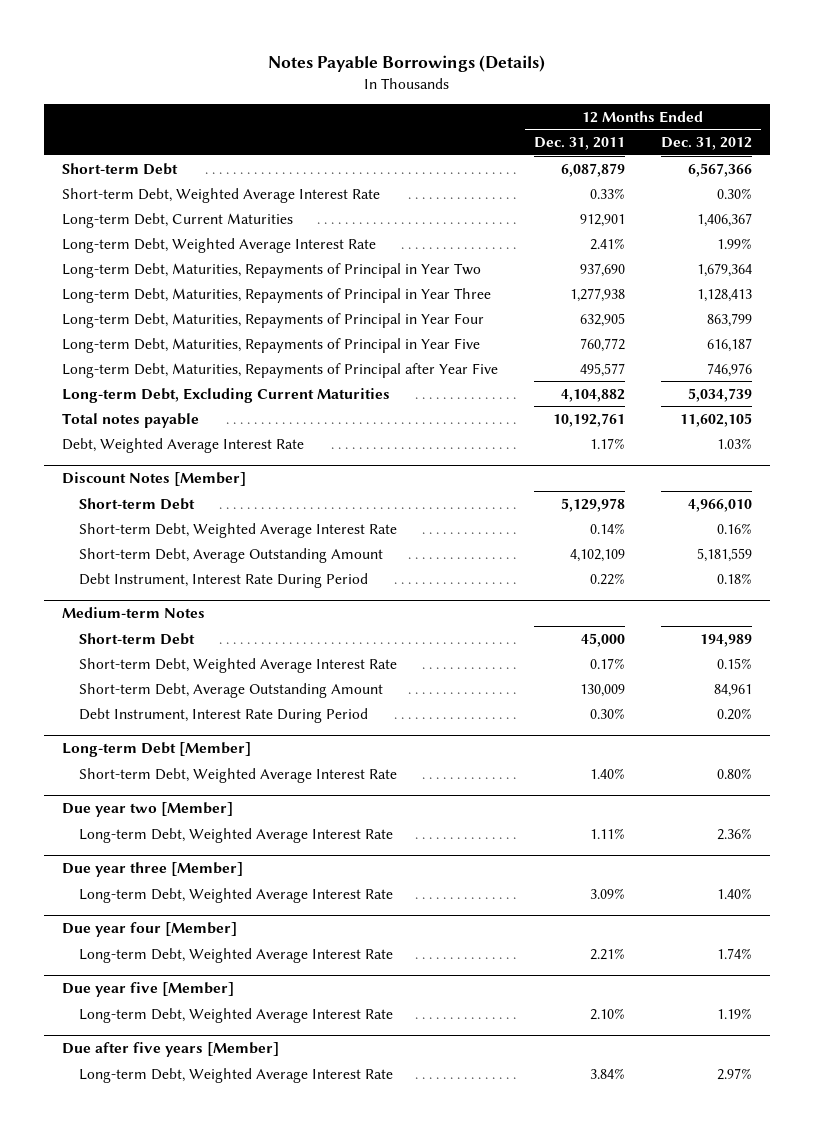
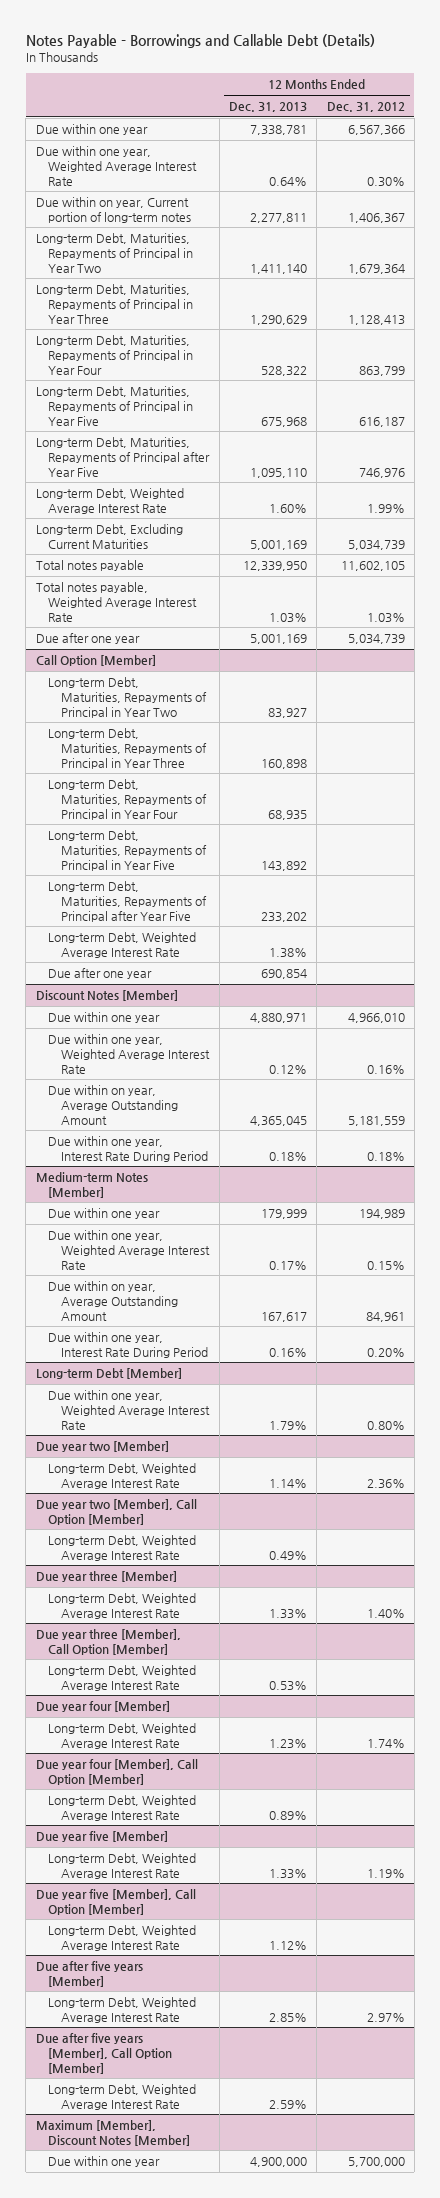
- Notes Payable Borrowings (Details)
+ Notes Payable - Borrowings and Callable Debt (Details)
- | 12 Months Ended Dec. 31, 2011 | 12 Months Ended Dec. 31, 2012
+ | 12 Months Ended Dec. 31, 2013 | 12 Months Ended Dec. 31, 2012
- Short-term Debt | 6,087,879 | 6,567,366
- Short-term Debt, Weighted Average Interest Rate | 0.33% | 0.30%
- Long-term Debt, Current Maturities | 912,901 | 1,406,367
+ Due within one year | 7,338,781 | 6,567,366
+ Due within one year, Weighted Average Interest Rate | 0.64% | 0.30%
+ Due within on year, Current portion of long-term notes | 2,277,811 | 1,406,367
moved down: Long-term Debt, Weighted Average Interest Rate | 1.60% | 1.99%
- Debt, Weighted Average Interest Rate | 1.17% | 1.03%
+ Total notes payable, Weighted Average Interest Rate | 1.03% | 1.03%
+ Due after one year | 5,001,169 | 5,034,739
+ Call Option [Member]
+ Long-term Debt, Maturities, Repayments of Principal in Year Two | 83,927 |
+ Long-term Debt, Maturities, Repayments of Principal in Year Three | 160,898 |
+ Long-term Debt, Maturities, Repayments of Principal in Year Four | 68,935 |
+ Long-term Debt, Maturities, Repayments of Principal in Year Five | 143,892 |
+ Long-term Debt, Maturities, Repayments of Principal after Year Five | 233,202 |
+ Long-term Debt, Weighted Average Interest Rate | 1.38% |
+ Due after one year | 690,854 |
@ Discount Notes [Member]
- Short-term Debt | 5,129,978 | 4,966,010
- Short-term Debt, Weighted Average Interest Rate | 0.14% | 0.16%
- Short-term Debt, Average Outstanding Amount | 4,102,109 | 5,181,559
- Debt Instrument, Interest Rate During Period | 0.22% | 0.18%
- Medium-term Notes
- Short-term Debt | 45,000 | 194,989
- Short-term Debt, Weighted Average Interest Rate | 0.17% | 0.15%
- Short-term Debt, Average Outstanding Amount | 130,009 | 84,961
- Debt Instrument, Interest Rate During Period | 0.30% | 0.20%
@ Discount Notes [Member]
+ Due within one year | 4,880,971 | 4,966,010
+ Due within one year, Weighted Average Interest Rate | 0.12% | 0.16%
+ Due within on year, Average Outstanding Amount | 4,365,045 | 5,181,559
+ Due within one year, Interest Rate During Period | 0.18% | 0.18%
+ Medium-term Notes [Member]
+ Due within one year | 179,999 | 194,989
+ Due within one year, Weighted Average Interest Rate | 0.17% | 0.15%
+ Due within on year, Average Outstanding Amount | 167,617 | 84,961
+ Due within one year, Interest Rate During Period | 0.16% | 0.20%
@ Long-term Debt [Member]
- Short-term Debt, Weighted Average Interest Rate | 1.40% | 0.80%
+ Due within one year, Weighted Average Interest Rate | 1.79% | 0.80%
+ Due year two [Member], Call Option [Member]
+ Long-term Debt, Weighted Average Interest Rate | 0.49% |
+ Due year three [Member], Call Option [Member]
+ Long-term Debt, Weighted Average Interest Rate | 0.53% |
+ Due year four [Member], Call Option [Member]
+ Long-term Debt, Weighted Average Interest Rate | 0.89% |
+ Due year five [Member], Call Option [Member]
+ Long-term Debt, Weighted Average Interest Rate | 1.12% |
+ Due after five years [Member], Call Option [Member]
+ Long-term Debt, Weighted Average Interest Rate | 2.59% |
+ Maximum [Member], Discount Notes [Member]
+ Due within one year | 4,900,000 | 5,700,000

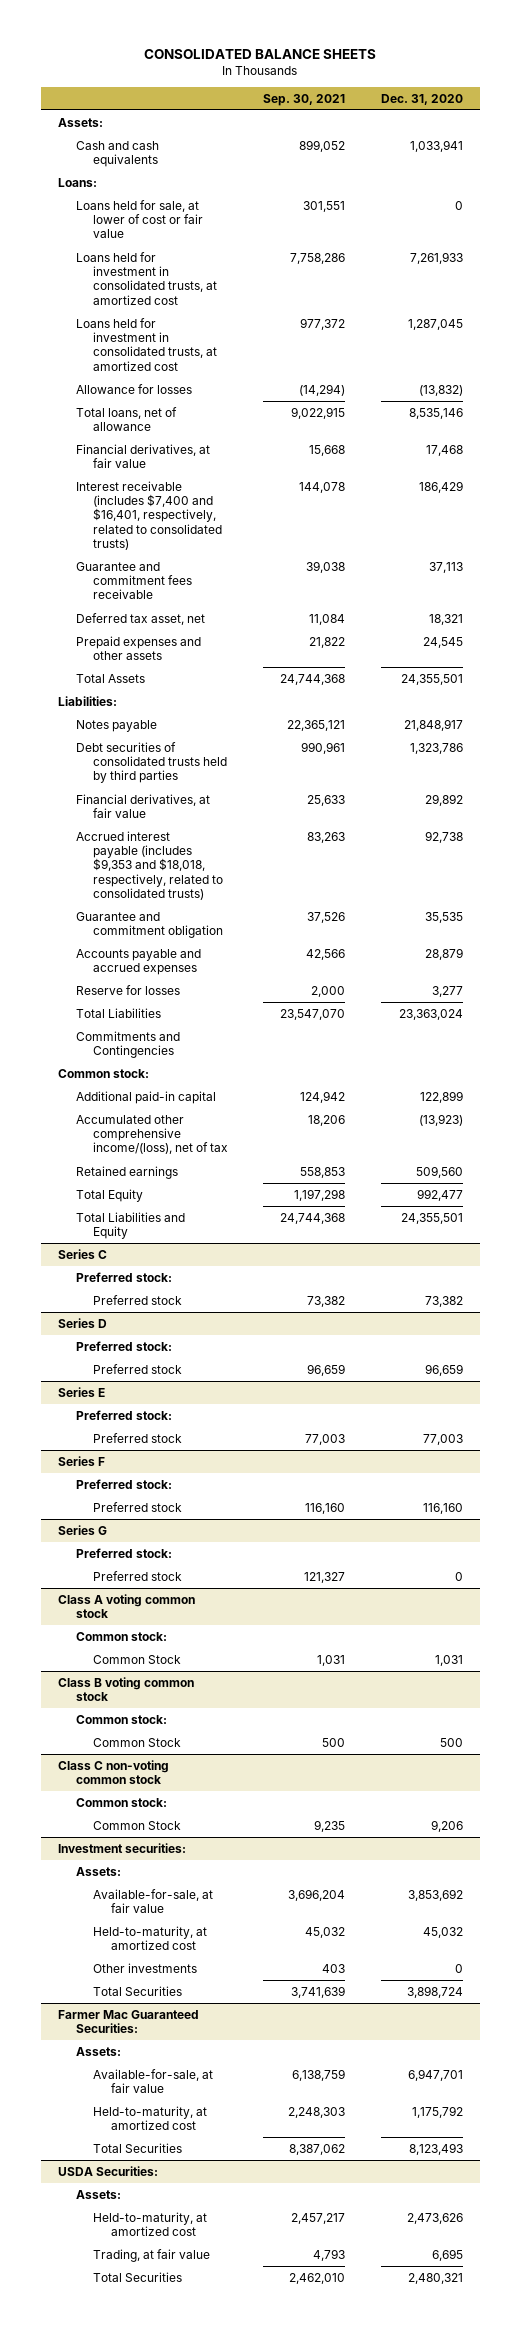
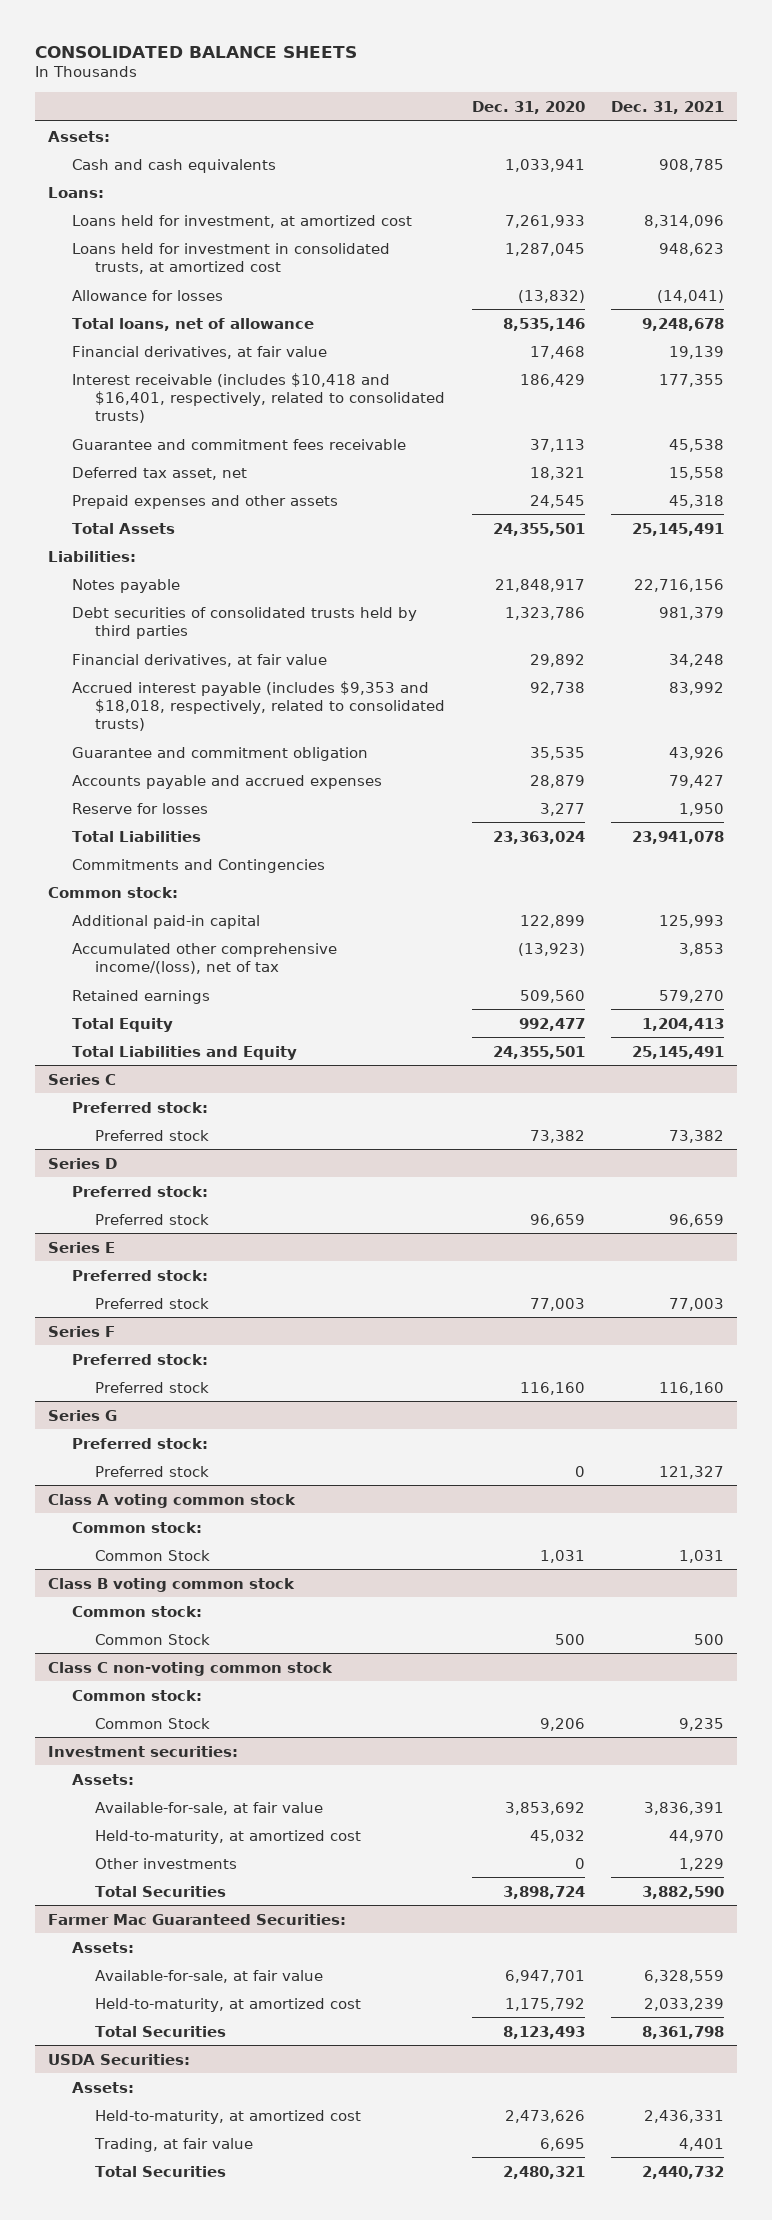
- | Sep. 30, 2021 | Dec. 31, 2020
+ | Dec. 31, 2020 | Dec. 31, 2021
- Loans held for sale, at lower of cost or fair value | 301,551 | 0
- Loans held for investment in consolidated trusts, at amortized cost | 7,758,286 | 7,261,933
+ Loans held for investment, at amortized cost | 7,261,933 | 8,314,096
- Interest receivable (includes $7,400 and $16,401, respectively, related to consolidated trusts) | 144,078 | 186,429
+ Interest receivable (includes $10,418 and $16,401, respectively, related to consolidated trusts) | 186,429 | 177,355

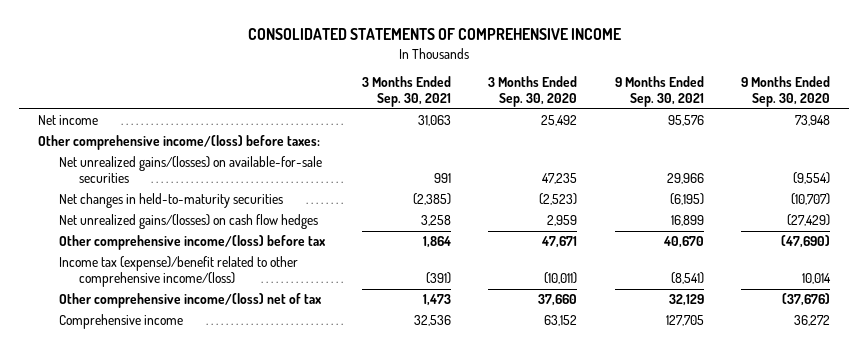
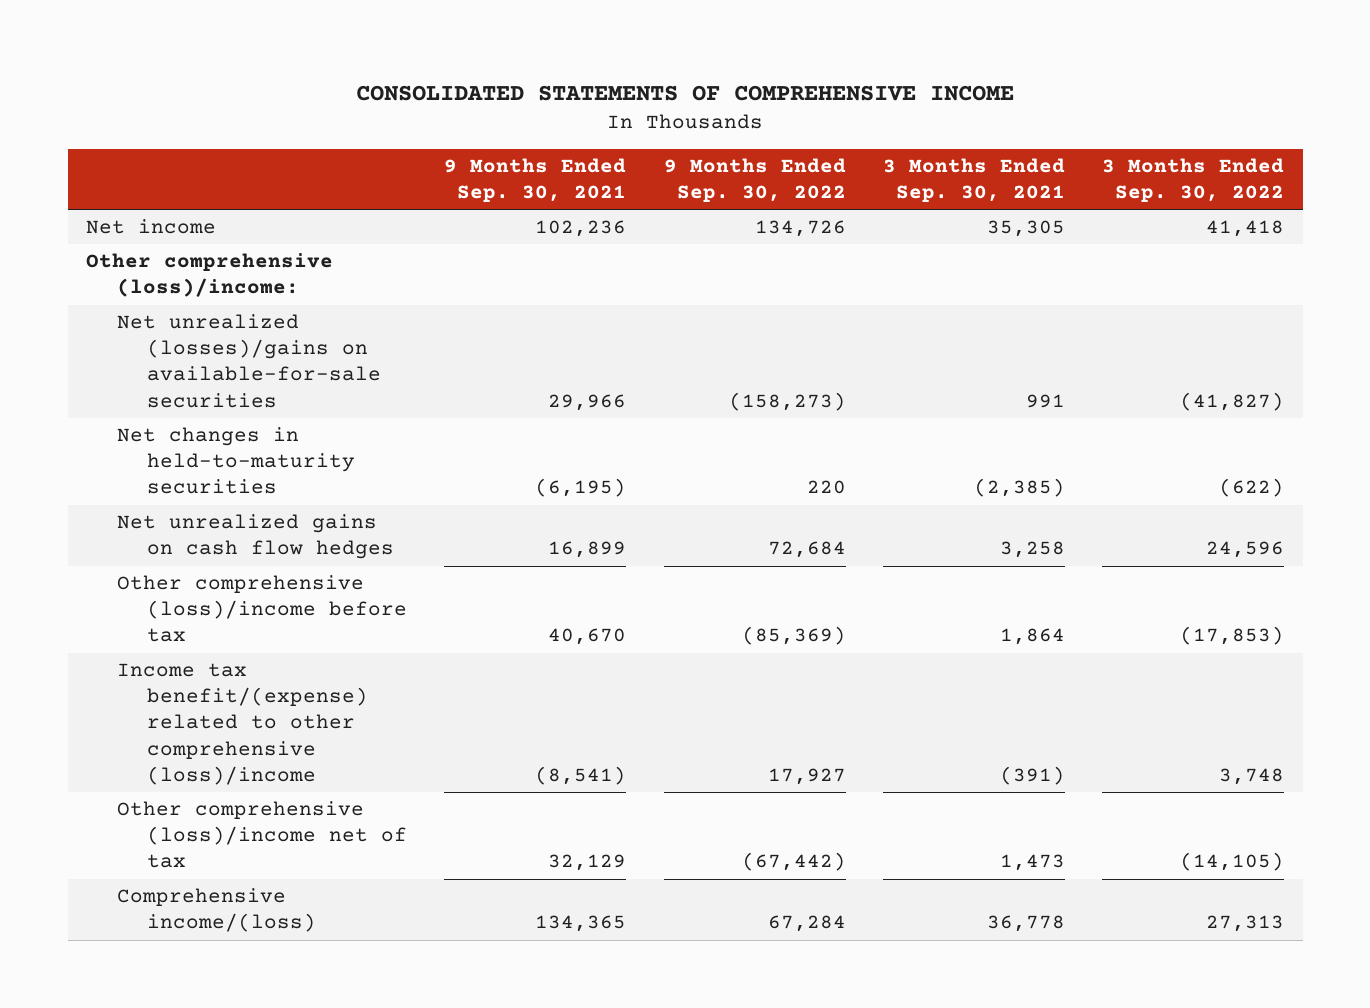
- | 3 Months Ended Sep. 30, 2021 | 3 Months Ended Sep. 30, 2020 | 9 Months Ended Sep. 30, 2021 | 9 Months Ended Sep. 30, 2020
+ | 9 Months Ended Sep. 30, 2021 | 9 Months Ended Sep. 30, 2022 | 3 Months Ended Sep. 30, 2021 | 3 Months Ended Sep. 30, 2022
- Net income | 31,063 | 25,492 | 95,576 | 73,948
- Other comprehensive income/(loss) before taxes:
- Net unrealized gains/(losses) on available-for-sale securities | 991 | 47,235 | 29,966 | (9,554)
+ Net income | 102,236 | 134,726 | 35,305 | 41,418
+ Other comprehensive (loss)/income:
+ Net unrealized (losses)/gains on available-for-sale securities | 29,966 | (158,273) | 991 | (41,827)
- Net unrealized gains/(losses) on cash flow hedges | 3,258 | 2,959 | 16,899 | (27,429)
- Other comprehensive income/(loss) before tax | 1,864 | 47,671 | 40,670 | (47,690)
- Income tax (expense)/benefit related to other comprehensive income/(loss) | (391) | (10,011) | (8,541) | 10,014
- Other comprehensive income/(loss) net of tax | 1,473 | 37,660 | 32,129 | (37,676)
- Comprehensive income | 32,536 | 63,152 | 127,705 | 36,272
+ Net unrealized gains on cash flow hedges | 16,899 | 72,684 | 3,258 | 24,596
+ Other comprehensive (loss)/income before tax | 40,670 | (85,369) | 1,864 | (17,853)
+ Income tax benefit/(expense) related to other comprehensive (loss)/income | (8,541) | 17,927 | (391) | 3,748
+ Other comprehensive (loss)/income net of tax | 32,129 | (67,442) | 1,473 | (14,105)
+ Comprehensive income/(loss) | 134,365 | 67,284 | 36,778 | 27,313

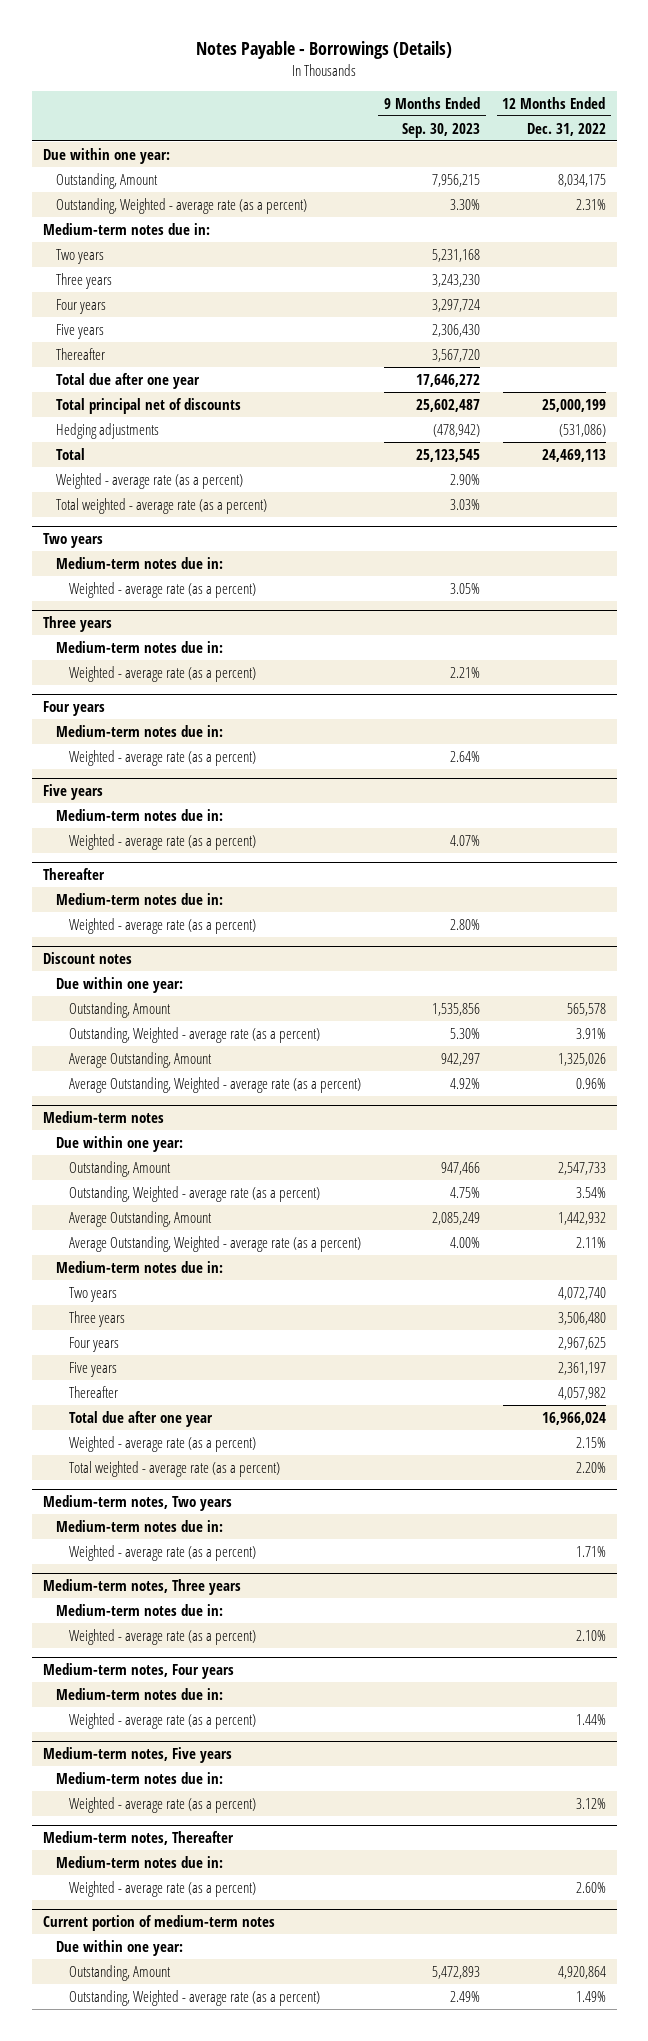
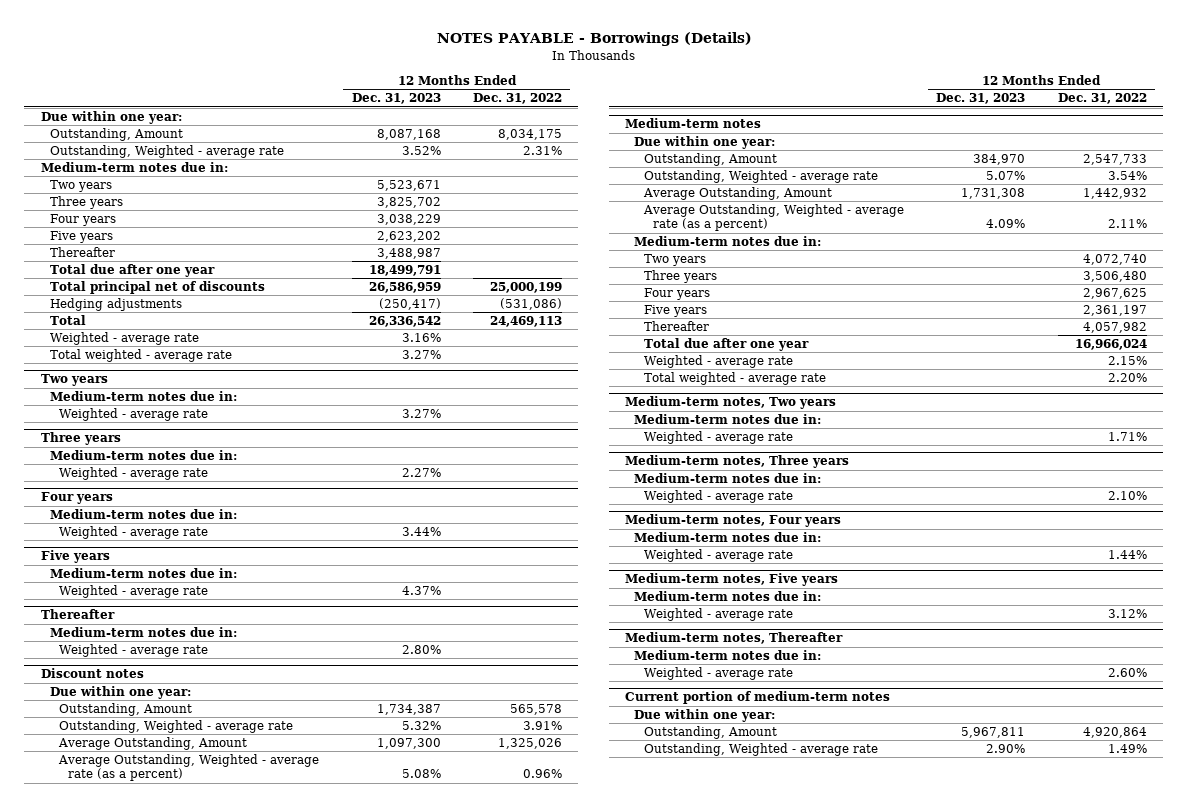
- Notes Payable - Borrowings (Details)
+ NOTES PAYABLE - Borrowings (Details)
- | 9 Months Ended Sep. 30, 2023 | 12 Months Ended Dec. 31, 2022
+ | 12 Months Ended Dec. 31, 2023 | 12 Months Ended Dec. 31, 2022
- Outstanding, Weighted - average rate (as a percent) | 3.30% | 2.31%
+ Outstanding, Weighted - average rate | 3.52% | 2.31%
- Weighted - average rate (as a percent) | 2.90% |
- Total weighted - average rate (as a percent) | 3.03% |
+ Weighted - average rate | 3.16% |
+ Total weighted - average rate | 3.27% |
@ Two years
- Weighted - average rate (as a percent) | 3.05% |
+ Weighted - average rate | 3.27% |
@ Three years
- Weighted - average rate (as a percent) | 2.21% |
+ Weighted - average rate | 2.27% |
@ Four years
- Weighted - average rate (as a percent) | 2.64% |
+ Weighted - average rate | 3.44% |
@ Five years
- Weighted - average rate (as a percent) | 4.07% |
+ Weighted - average rate | 4.37% |
@ Thereafter
- Weighted - average rate (as a percent) | 2.80% |
+ Weighted - average rate | 2.80% |
@ Discount notes
- Outstanding, Weighted - average rate (as a percent) | 5.30% | 3.91%
+ Outstanding, Weighted - average rate | 5.32% | 3.91%
@ Medium-term notes
- Outstanding, Weighted - average rate (as a percent) | 4.75% | 3.54%
+ Outstanding, Weighted - average rate | 5.07% | 3.54%
- Weighted - average rate (as a percent) | | 2.15%
- Total weighted - average rate (as a percent) | | 2.20%
+ Weighted - average rate | | 2.15%
+ Total weighted - average rate | | 2.20%
@ Medium-term notes, Two years
- Weighted - average rate (as a percent) | | 1.71%
+ Weighted - average rate | | 1.71%
@ Medium-term notes, Three years
- Weighted - average rate (as a percent) | | 2.10%
+ Weighted - average rate | | 2.10%
@ Medium-term notes, Four years
- Weighted - average rate (as a percent) | | 1.44%
+ Weighted - average rate | | 1.44%
@ Medium-term notes, Five years
- Weighted - average rate (as a percent) | | 3.12%
+ Weighted - average rate | | 3.12%
@ Medium-term notes, Thereafter
- Weighted - average rate (as a percent) | | 2.60%
+ Weighted - average rate | | 2.60%
@ Current portion of medium-term notes
- Outstanding, Weighted - average rate (as a percent) | 2.49% | 1.49%
+ Outstanding, Weighted - average rate | 2.90% | 1.49%

